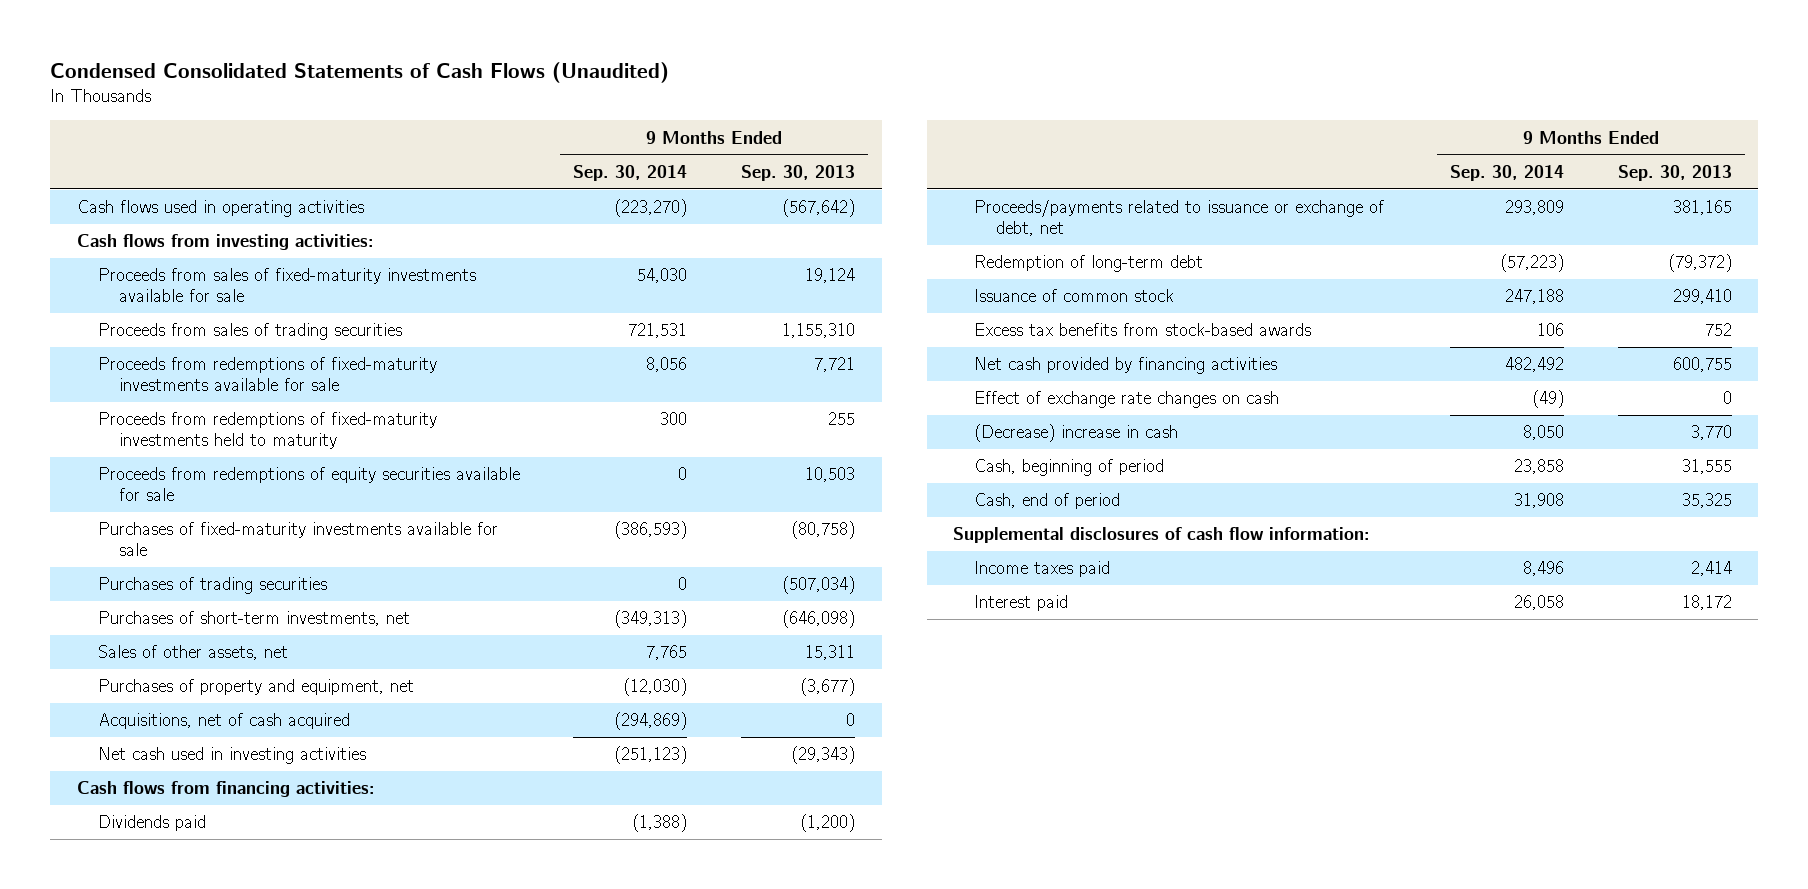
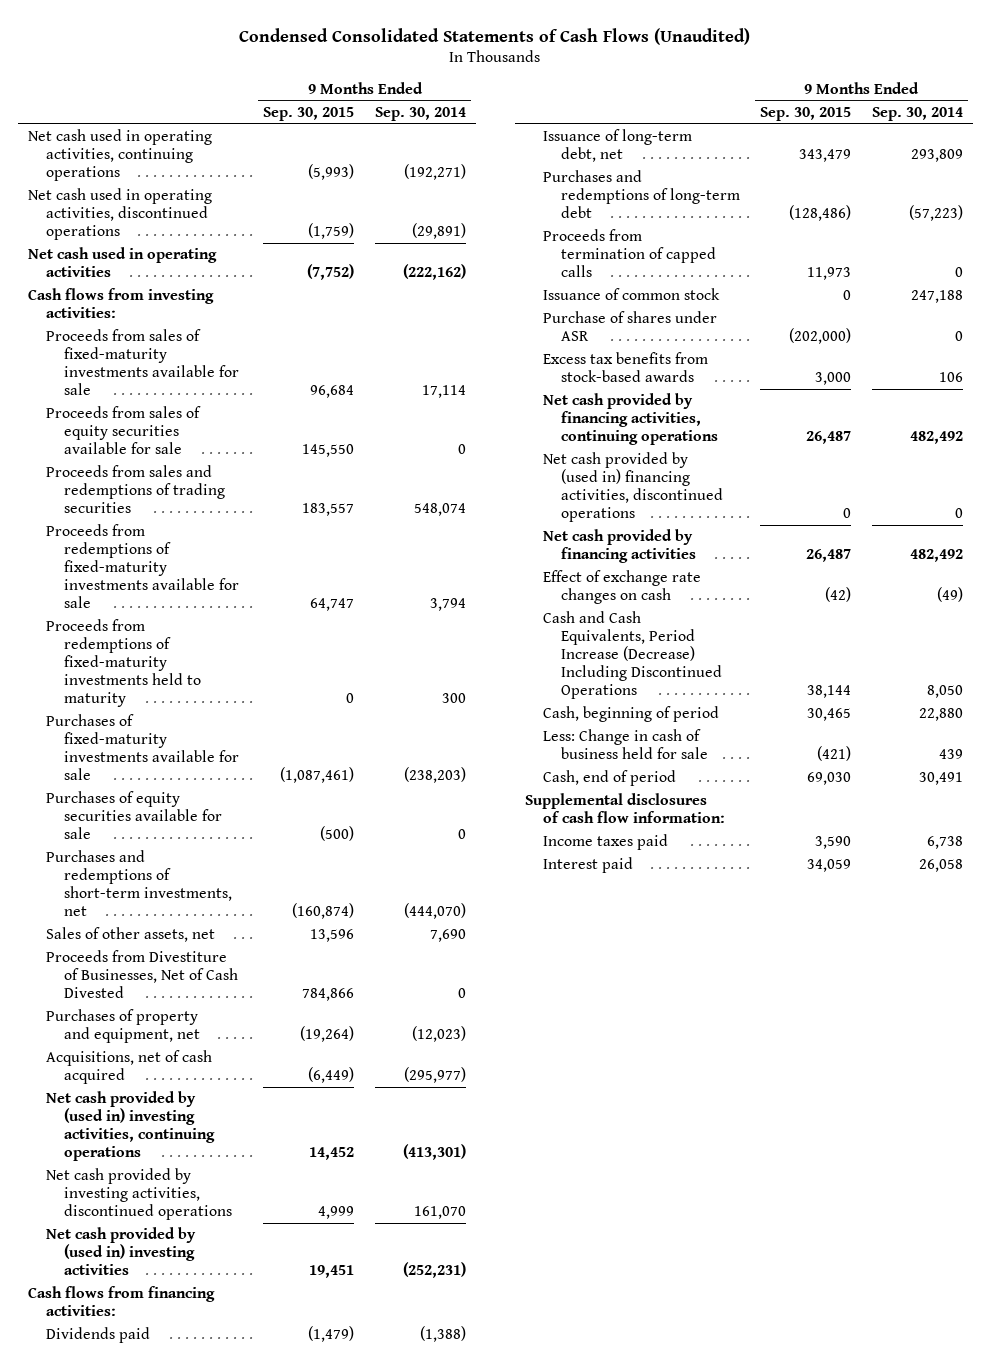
- | 9 Months Ended Sep. 30, 2014 | 9 Months Ended Sep. 30, 2013
+ | 9 Months Ended Sep. 30, 2015 | 9 Months Ended Sep. 30, 2014
- Cash flows used in operating activities | (223,270) | (567,642)
+ Net cash used in operating activities, continuing operations | (5,993) | (192,271)
+ Net cash used in operating activities, discontinued operations | (1,759) | (29,891)
+ Net cash used in operating activities | (7,752) | (222,162)
- Proceeds from sales of fixed-maturity investments available for sale | 54,030 | 19,124
- Proceeds from sales of trading securities | 721,531 | 1,155,310
- Proceeds from redemptions of fixed-maturity investments available for sale | 8,056 | 7,721
+ Proceeds from sales of fixed-maturity investments available for sale | 96,684 | 17,114
+ Proceeds from sales of equity securities available for sale | 145,550 | 0
+ Proceeds from sales and redemptions of trading securities | 183,557 | 548,074
+ Proceeds from redemptions of fixed-maturity investments available for sale | 64,747 | 3,794
- Proceeds from redemptions of equity securities available for sale | 0 | 10,503
- Purchases of fixed-maturity investments available for sale | (386,593) | (80,758)
- Purchases of trading securities | 0 | (507,034)
- Purchases of short-term investments, net | (349,313) | (646,098)
- Sales of other assets, net | 7,765 | 15,311
- Purchases of property and equipment, net | (12,030) | (3,677)
- Acquisitions, net of cash acquired | (294,869) | 0
- Net cash used in investing activities | (251,123) | (29,343)
+ Purchases of fixed-maturity investments available for sale | (1,087,461) | (238,203)
+ Purchases of equity securities available for sale | (500) | 0
+ Purchases and redemptions of short-term investments, net | (160,874) | (444,070)
+ Sales of other assets, net | 13,596 | 7,690
+ Proceeds from Divestiture of Businesses, Net of Cash Divested | 784,866 | 0
+ Purchases of property and equipment, net | (19,264) | (12,023)
+ Acquisitions, net of cash acquired | (6,449) | (295,977)
+ Net cash provided by (used in) investing activities, continuing operations | 14,452 | (413,301)
+ Net cash provided by investing activities, discontinued operations | 4,999 | 161,070
+ Net cash provided by (used in) investing activities | 19,451 | (252,231)
- Proceeds/payments related to issuance or exchange of debt, net | 293,809 | 381,165
- Redemption of long-term debt | (57,223) | (79,372)
+ Issuance of long-term debt, net | 343,479 | 293,809
+ Purchases and redemptions of long-term debt | (128,486) | (57,223)
+ Proceeds from termination of capped calls | 11,973 | 0
+ Purchase of shares under ASR | (202,000) | 0
+ Net cash provided by financing activities, continuing operations | 26,487 | 482,492
+ Net cash provided by (used in) financing activities, discontinued operations | 0 | 0
- (Decrease) increase in cash | 8,050 | 3,770
- Cash, beginning of period | 23,858 | 31,555
- Cash, end of period | 31,908 | 35,325
+ Cash and Cash Equivalents, Period Increase (Decrease) Including Discontinued Operations | 38,144 | 8,050
+ Cash, beginning of period | 30,465 | 22,880
+ Less: Change in cash of business held for sale | (421) | 439
+ Cash, end of period | 69,030 | 30,491
- Income taxes paid | 8,496 | 2,414
+ Income taxes paid | 3,590 | 6,738

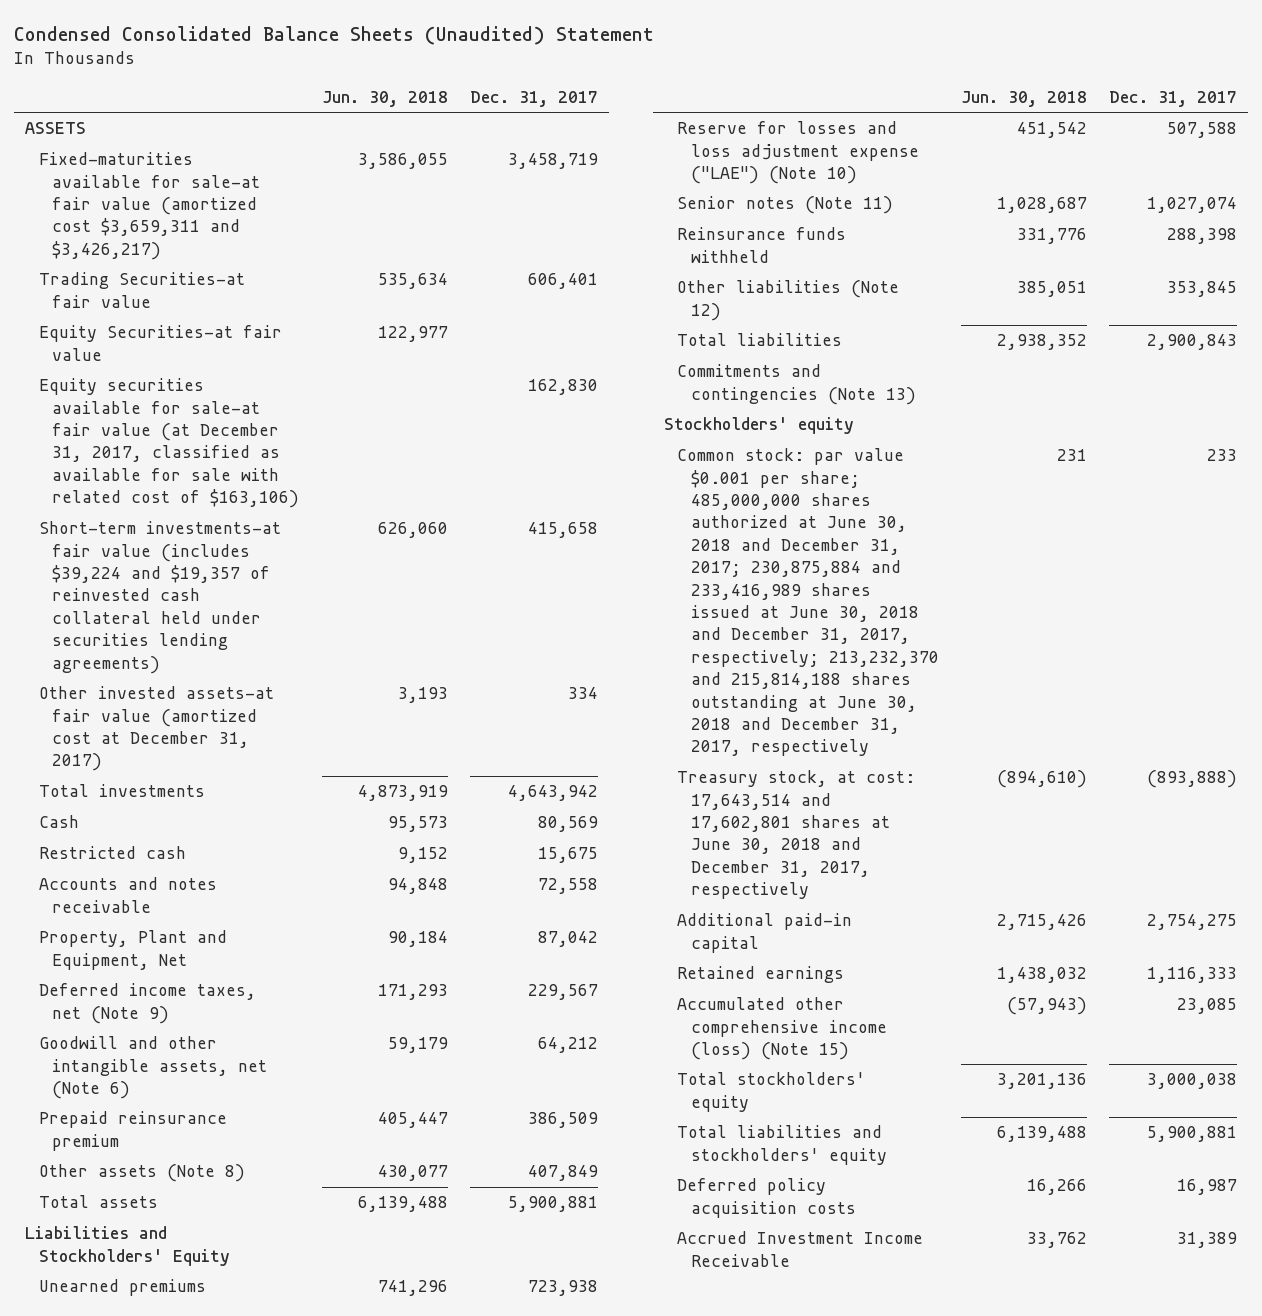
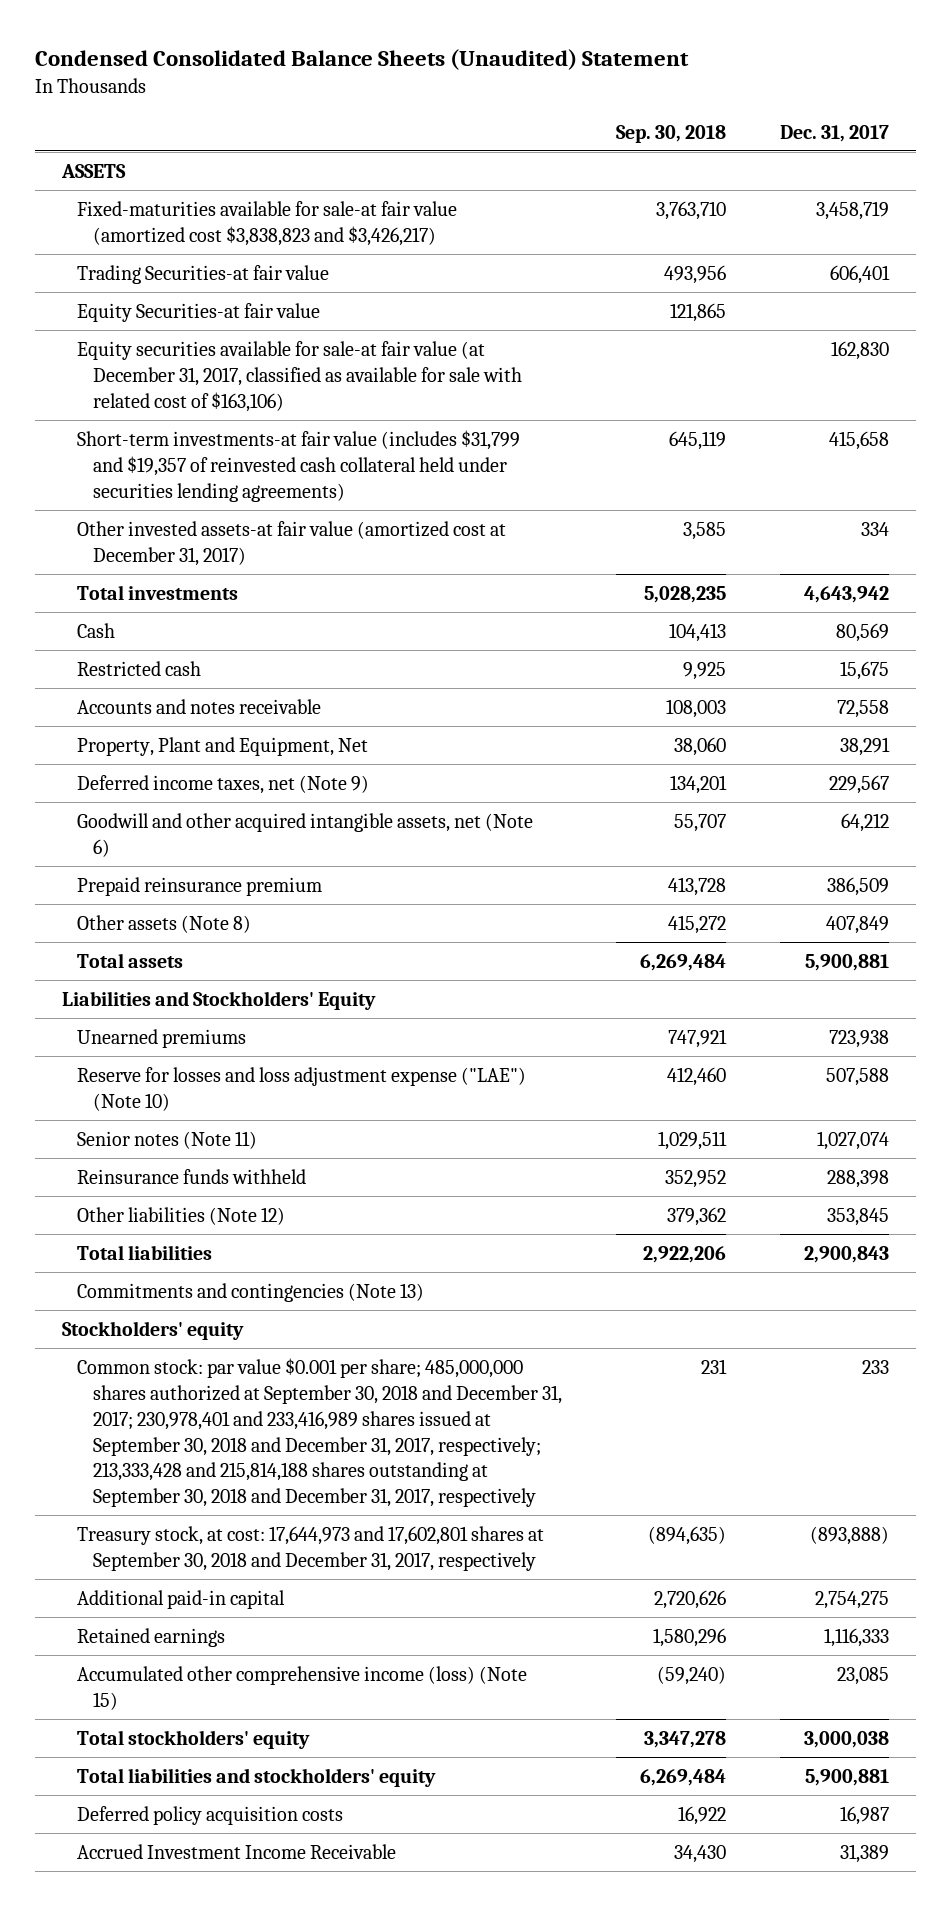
- | Jun. 30, 2018 | Dec. 31, 2017
+ | Sep. 30, 2018 | Dec. 31, 2017
- Fixed-maturities available for sale-at fair value (amortized cost $3,659,311 and $3,426,217) | 3,586,055 | 3,458,719
+ Fixed-maturities available for sale-at fair value (amortized cost $3,838,823 and $3,426,217) | 3,763,710 | 3,458,719
- Short-term investments-at fair value (includes $39,224 and $19,357 of reinvested cash collateral held under securities lending agreements) | 626,060 | 415,658
+ Short-term investments-at fair value (includes $31,799 and $19,357 of reinvested cash collateral held under securities lending agreements) | 645,119 | 415,658
- Property, Plant and Equipment, Net | 90,184 | 87,042
+ Property, Plant and Equipment, Net | 38,060 | 38,291
- Goodwill and other intangible assets, net (Note 6) | 59,179 | 64,212
+ Goodwill and other acquired intangible assets, net (Note 6) | 55,707 | 64,212
- Common stock: par value $0.001 per share; 485,000,000 shares authorized at June 30, 2018 and December 31, 2017; 230,875,884 and 233,416,989 shares issued at June 30, 2018 and December 31, 2017, respectively; 213,232,370 and 215,814,188 shares outstanding at June 30, 2018 and December 31, 2017, respectively | 231 | 233
- Treasury stock, at cost: 17,643,514 and 17,602,801 shares at June 30, 2018 and December 31, 2017, respectively | (894,610) | (893,888)
+ Common stock: par value $0.001 per share; 485,000,000 shares authorized at September 30, 2018 and December 31, 2017; 230,978,401 and 233,416,989 shares issued at September 30, 2018 and December 31, 2017, respectively; 213,333,428 and 215,814,188 shares outstanding at September 30, 2018 and December 31, 2017, respectively | 231 | 233
+ Treasury stock, at cost: 17,644,973 and 17,602,801 shares at September 30, 2018 and December 31, 2017, respectively | (894,635) | (893,888)

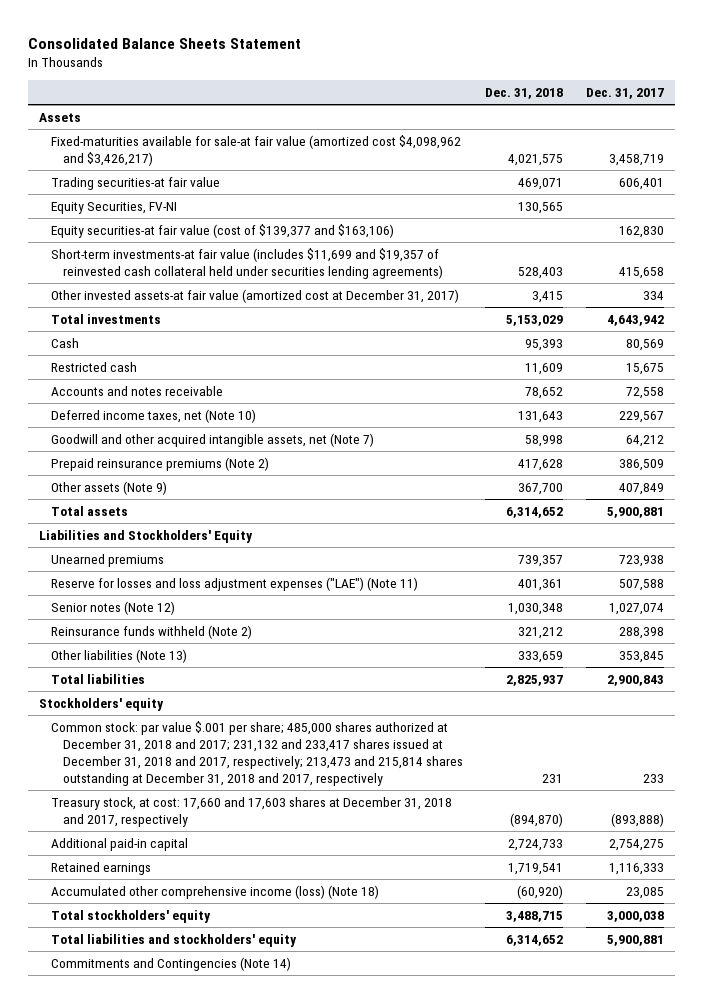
- Condensed Consolidated Balance Sheets (Unaudited) Statement
+ Consolidated Balance Sheets Statement
- | Sep. 30, 2018 | Dec. 31, 2017
+ | Dec. 31, 2018 | Dec. 31, 2017
- ASSETS
- Fixed-maturities available for sale-at fair value (amortized cost $3,838,823 and $3,426,217) | 3,763,710 | 3,458,719
- Trading Securities-at fair value | 493,956 | 606,401
- Equity Securities-at fair value | 121,865 |
- Equity securities available for sale-at fair value (at December 31, 2017, classified as available for sale with related cost of $163,106) | | 162,830
- Short-term investments-at fair value (includes $31,799 and $19,357 of reinvested cash collateral held under securities lending agreements) | 645,119 | 415,658
+ Assets
+ Fixed-maturities available for sale-at fair value (amortized cost $4,098,962 and $3,426,217) | 4,021,575 | 3,458,719
+ Trading securities-at fair value | 469,071 | 606,401
+ Equity Securities, FV-NI | 130,565 |
+ Equity securities-at fair value (cost of $139,377 and $163,106) | | 162,830
+ Short-term investments-at fair value (includes $11,699 and $19,357 of reinvested cash collateral held under securities lending agreements) | 528,403 | 415,658
- Property, Plant and Equipment, Net | 38,060 | 38,291
- Deferred income taxes, net (Note 9) | 134,201 | 229,567
- Goodwill and other acquired intangible assets, net (Note 6) | 55,707 | 64,212
- Prepaid reinsurance premium | 413,728 | 386,509
- Other assets (Note 8) | 415,272 | 407,849
+ Deferred income taxes, net (Note 10) | 131,643 | 229,567
+ Goodwill and other acquired intangible assets, net (Note 7) | 58,998 | 64,212
+ Prepaid reinsurance premiums (Note 2) | 417,628 | 386,509
+ Other assets (Note 9) | 367,700 | 407,849
- Reserve for losses and loss adjustment expense ("LAE") (Note 10) | 412,460 | 507,588
- Senior notes (Note 11) | 1,029,511 | 1,027,074
- Reinsurance funds withheld | 352,952 | 288,398
- Other liabilities (Note 12) | 379,362 | 353,845
+ Reserve for losses and loss adjustment expenses ("LAE") (Note 11) | 401,361 | 507,588
+ Senior notes (Note 12) | 1,030,348 | 1,027,074
+ Reinsurance funds withheld (Note 2) | 321,212 | 288,398
+ Other liabilities (Note 13) | 333,659 | 353,845
- Commitments and contingencies (Note 13)
- Common stock: par value $0.001 per share; 485,000,000 shares authorized at September 30, 2018 and December 31, 2017; 230,978,401 and 233,416,989 shares issued at September 30, 2018 and December 31, 2017, respectively; 213,333,428 and 215,814,188 shares outstanding at September 30, 2018 and December 31, 2017, respectively | 231 | 233
- Treasury stock, at cost: 17,644,973 and 17,602,801 shares at September 30, 2018 and December 31, 2017, respectively | (894,635) | (893,888)
+ Common stock: par value $.001 per share; 485,000 shares authorized at December 31, 2018 and 2017; 231,132 and 233,417 shares issued at December 31, 2018 and 2017, respectively; 213,473 and 215,814 shares outstanding at December 31, 2018 and 2017, respectively | 231 | 233
+ Treasury stock, at cost: 17,660 and 17,603 shares at December 31, 2018 and 2017, respectively | (894,870) | (893,888)
- Accumulated other comprehensive income (loss) (Note 15) | (59,240) | 23,085
+ Accumulated other comprehensive income (loss) (Note 18) | (60,920) | 23,085
- Deferred policy acquisition costs | 16,922 | 16,987
- Accrued Investment Income Receivable | 34,430 | 31,389
+ Commitments and Contingencies (Note 14)

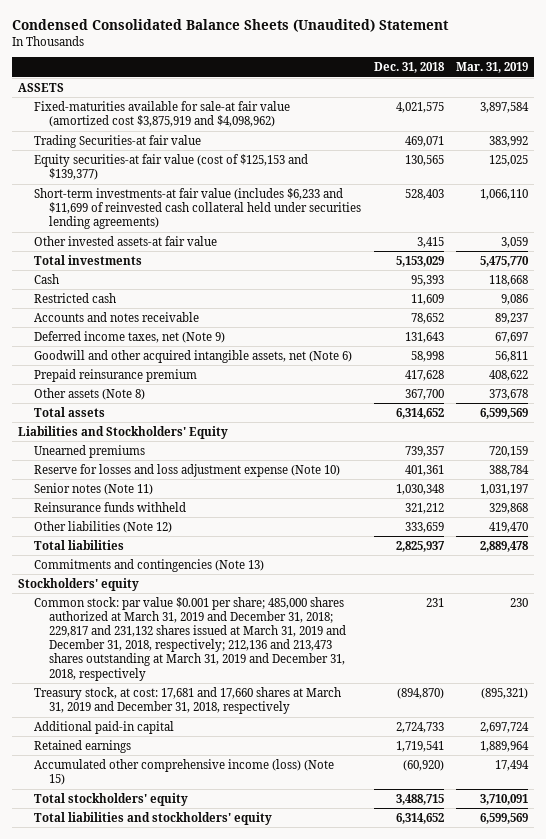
- Consolidated Balance Sheets Statement
+ Condensed Consolidated Balance Sheets (Unaudited) Statement
- | Dec. 31, 2018 | Dec. 31, 2017
+ | Dec. 31, 2018 | Mar. 31, 2019
- Assets
- Fixed-maturities available for sale-at fair value (amortized cost $4,098,962 and $3,426,217) | 4,021,575 | 3,458,719
- Trading securities-at fair value | 469,071 | 606,401
- Equity Securities, FV-NI | 130,565 |
- Equity securities-at fair value (cost of $139,377 and $163,106) | | 162,830
- Short-term investments-at fair value (includes $11,699 and $19,357 of reinvested cash collateral held under securities lending agreements) | 528,403 | 415,658
- Other invested assets-at fair value (amortized cost at December 31, 2017) | 3,415 | 334
+ ASSETS
+ Fixed-maturities available for sale-at fair value (amortized cost $3,875,919 and $4,098,962) | 4,021,575 | 3,897,584
+ Trading Securities-at fair value | 469,071 | 383,992
+ Equity securities-at fair value (cost of $125,153 and $139,377) | 130,565 | 125,025
+ Short-term investments-at fair value (includes $6,233 and $11,699 of reinvested cash collateral held under securities lending agreements) | 528,403 | 1,066,110
+ Other invested assets-at fair value | 3,415 | 3,059
- Deferred income taxes, net (Note 10) | 131,643 | 229,567
- Goodwill and other acquired intangible assets, net (Note 7) | 58,998 | 64,212
- Prepaid reinsurance premiums (Note 2) | 417,628 | 386,509
- Other assets (Note 9) | 367,700 | 407,849
+ Deferred income taxes, net (Note 9) | 131,643 | 67,697
+ Goodwill and other acquired intangible assets, net (Note 6) | 58,998 | 56,811
+ Prepaid reinsurance premium | 417,628 | 408,622
+ Other assets (Note 8) | 367,700 | 373,678
- Reserve for losses and loss adjustment expenses ("LAE") (Note 11) | 401,361 | 507,588
- Senior notes (Note 12) | 1,030,348 | 1,027,074
- Reinsurance funds withheld (Note 2) | 321,212 | 288,398
- Other liabilities (Note 13) | 333,659 | 353,845
+ Reserve for losses and loss adjustment expense (Note 10) | 401,361 | 388,784
+ Senior notes (Note 11) | 1,030,348 | 1,031,197
+ Reinsurance funds withheld | 321,212 | 329,868
+ Other liabilities (Note 12) | 333,659 | 419,470
+ Commitments and contingencies (Note 13)
- Common stock: par value $.001 per share; 485,000 shares authorized at December 31, 2018 and 2017; 231,132 and 233,417 shares issued at December 31, 2018 and 2017, respectively; 213,473 and 215,814 shares outstanding at December 31, 2018 and 2017, respectively | 231 | 233
- Treasury stock, at cost: 17,660 and 17,603 shares at December 31, 2018 and 2017, respectively | (894,870) | (893,888)
+ Common stock: par value $0.001 per share; 485,000 shares authorized at March 31, 2019 and December 31, 2018; 229,817 and 231,132 shares issued at March 31, 2019 and December 31, 2018, respectively; 212,136 and 213,473 shares outstanding at March 31, 2019 and December 31, 2018, respectively | 231 | 230
+ Treasury stock, at cost: 17,681 and 17,660 shares at March 31, 2019 and December 31, 2018, respectively | (894,870) | (895,321)
- Accumulated other comprehensive income (loss) (Note 18) | (60,920) | 23,085
+ Accumulated other comprehensive income (loss) (Note 15) | (60,920) | 17,494
- Commitments and Contingencies (Note 14)

